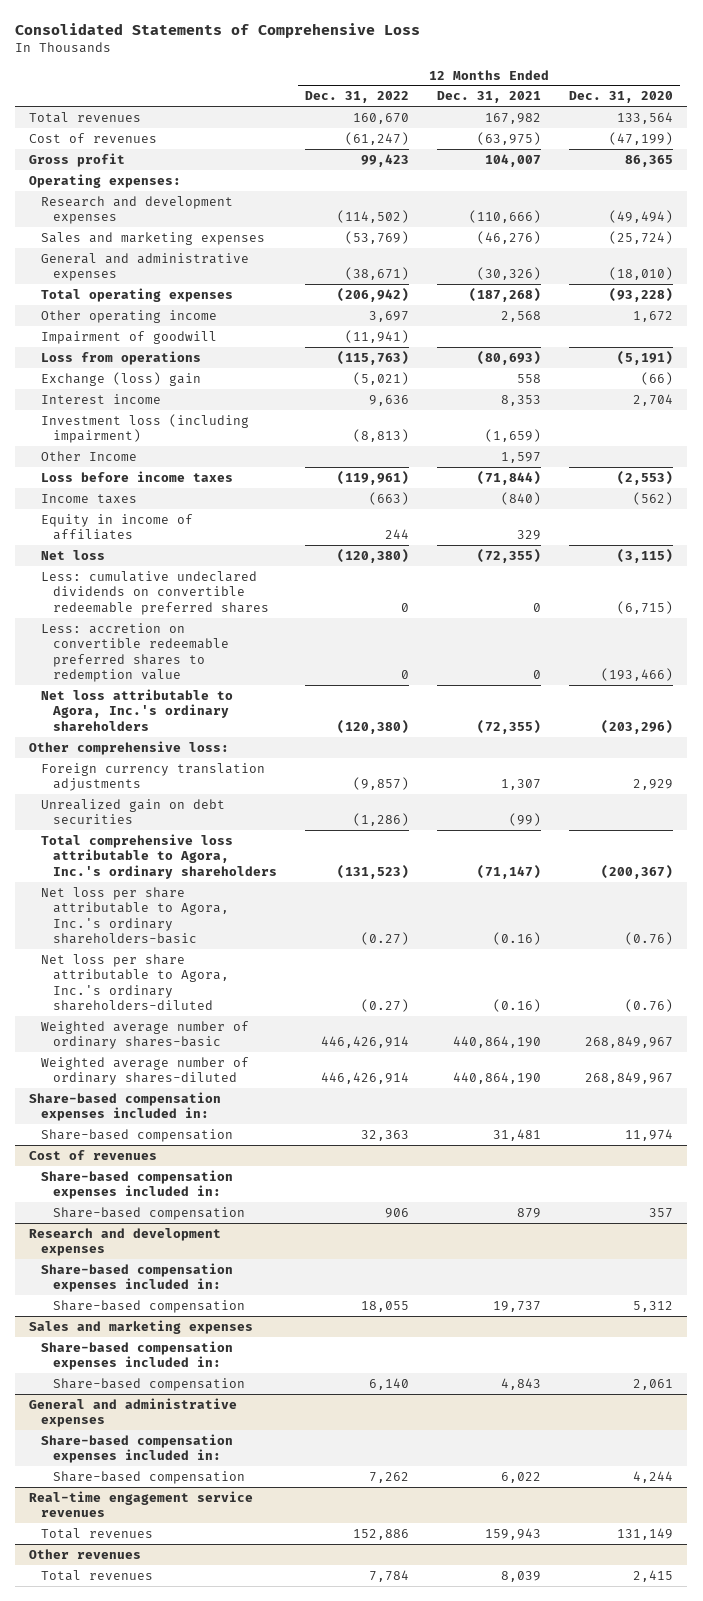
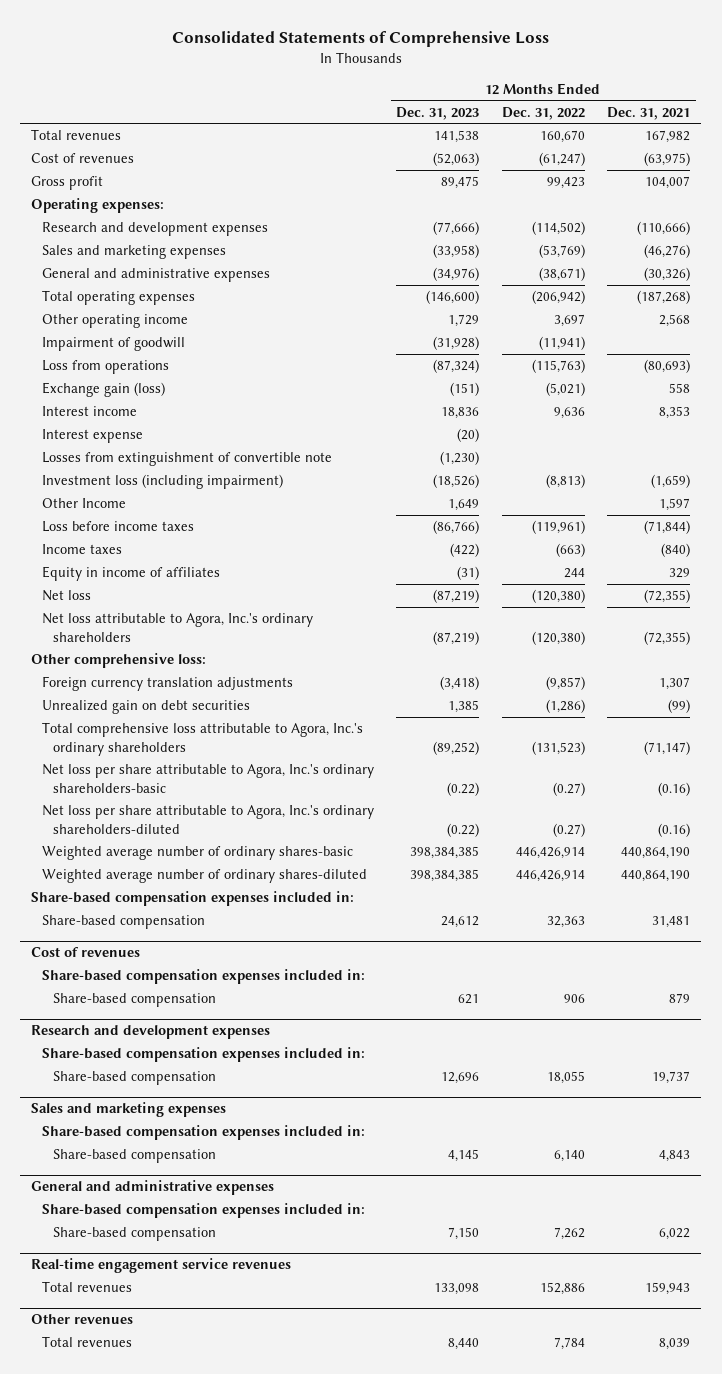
- | 12 Months Ended Dec. 31, 2022 | 12 Months Ended Dec. 31, 2021 | 12 Months Ended Dec. 31, 2020
+ | 12 Months Ended Dec. 31, 2023 | 12 Months Ended Dec. 31, 2022 | 12 Months Ended Dec. 31, 2021
- Exchange (loss) gain | (5,021) | 558 | (66)
+ Exchange gain (loss) | (151) | (5,021) | 558
+ Interest expense | (20) | |
+ Losses from extinguishment of convertible note | (1,230) | |
- Less: cumulative undeclared dividends on convertible redeemable preferred shares | 0 | 0 | (6,715)
- Less: accretion on convertible redeemable preferred shares to redemption value | 0 | 0 | (193,466)

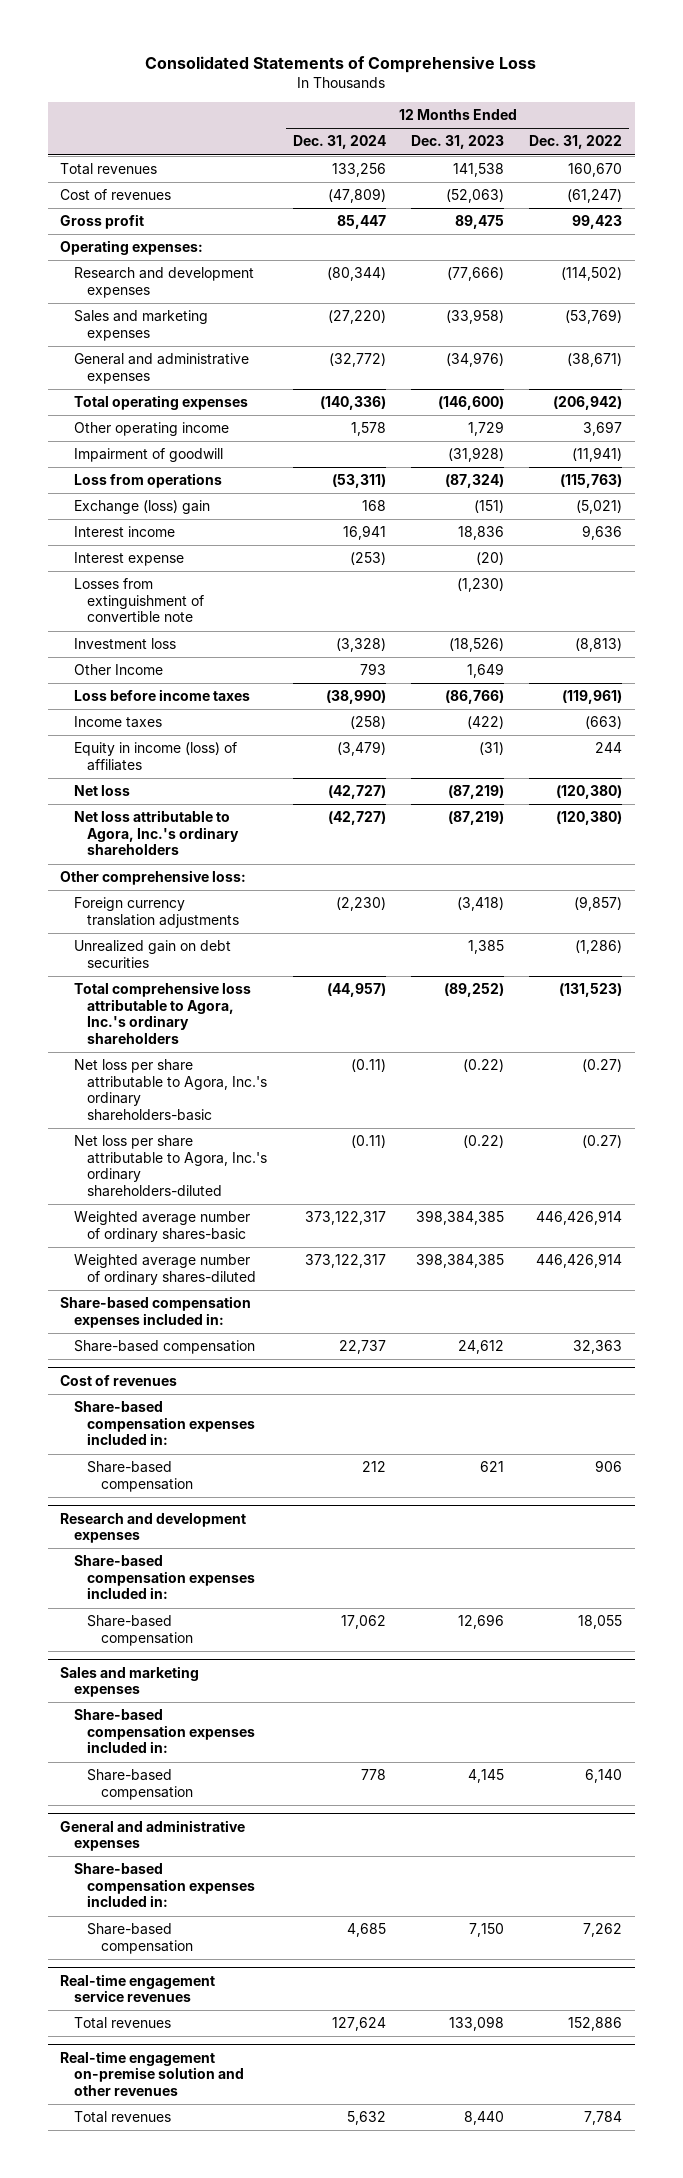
- | 12 Months Ended Dec. 31, 2023 | 12 Months Ended Dec. 31, 2022 | 12 Months Ended Dec. 31, 2021
+ | 12 Months Ended Dec. 31, 2024 | 12 Months Ended Dec. 31, 2023 | 12 Months Ended Dec. 31, 2022
- Exchange gain (loss) | (151) | (5,021) | 558
+ Exchange (loss) gain | 168 | (151) | (5,021)
- Investment loss (including impairment) | (18,526) | (8,813) | (1,659)
+ Investment loss | (3,328) | (18,526) | (8,813)
- Equity in income of affiliates | (31) | 244 | 329
+ Equity in income (loss) of affiliates | (3,479) | (31) | 244
- Other revenues
+ Real-time engagement on-premise solution and other revenues

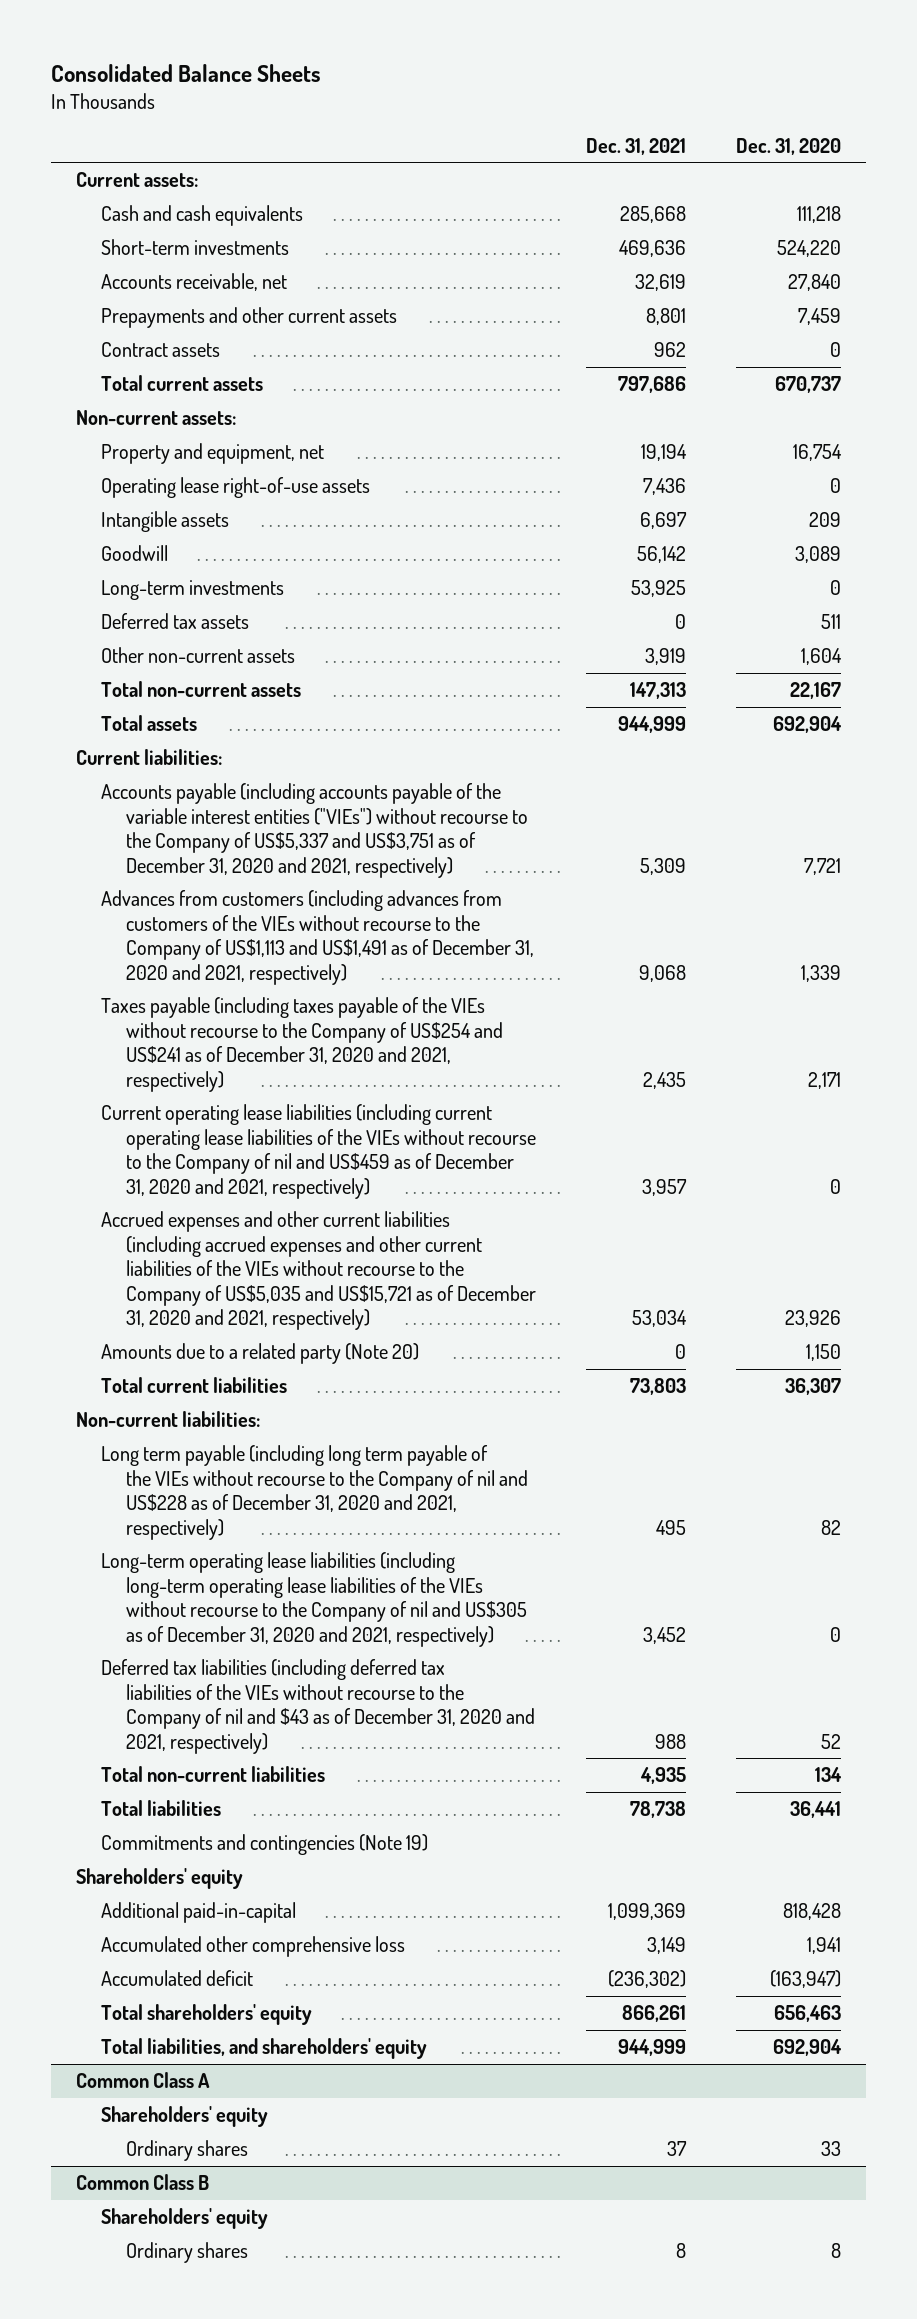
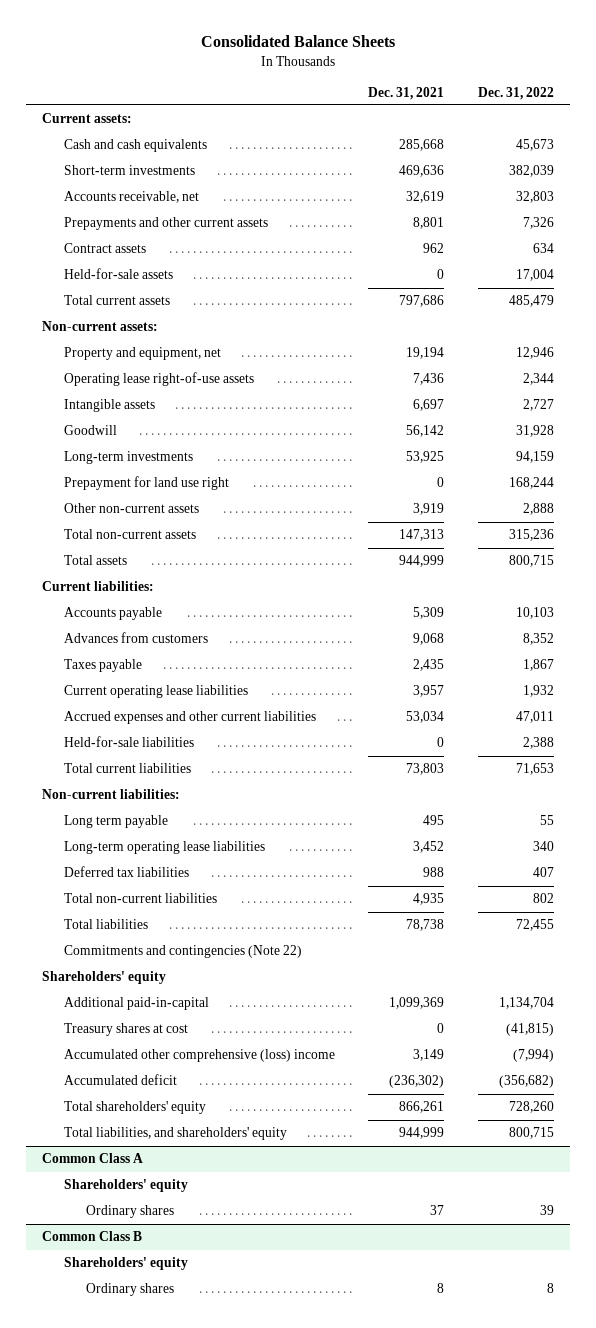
- | Dec. 31, 2021 | Dec. 31, 2020
+ | Dec. 31, 2021 | Dec. 31, 2022
+ Held-for-sale assets | 0 | 17,004
- Deferred tax assets | 0 | 511
+ Prepayment for land use right | 0 | 168,244
- Accounts payable (including accounts payable of the variable interest entities ("VIEs") without recourse to the Company of US$5,337 and US$3,751 as of December 31, 2020 and 2021, respectively) | 5,309 | 7,721
- Advances from customers (including advances from customers of the VIEs without recourse to the Company of US$1,113 and US$1,491 as of December 31, 2020 and 2021, respectively) | 9,068 | 1,339
- Taxes payable (including taxes payable of the VIEs without recourse to the Company of US$254 and US$241 as of December 31, 2020 and 2021, respectively) | 2,435 | 2,171
- Current operating lease liabilities (including current operating lease liabilities of the VIEs without recourse to the Company of nil and US$459 as of December 31, 2020 and 2021, respectively) | 3,957 | 0
- Accrued expenses and other current liabilities (including accrued expenses and other current liabilities of the VIEs without recourse to the Company of US$5,035 and US$15,721 as of December 31, 2020 and 2021, respectively) | 53,034 | 23,926
- Amounts due to a related party (Note 20) | 0 | 1,150
+ Accounts payable | 5,309 | 10,103
+ Advances from customers | 9,068 | 8,352
+ Taxes payable | 2,435 | 1,867
+ Current operating lease liabilities | 3,957 | 1,932
+ Accrued expenses and other current liabilities | 53,034 | 47,011
+ Held-for-sale liabilities | 0 | 2,388
- Long term payable (including long term payable of the VIEs without recourse to the Company of nil and US$228 as of December 31, 2020 and 2021, respectively) | 495 | 82
- Long-term operating lease liabilities (including long-term operating lease liabilities of the VIEs without recourse to the Company of nil and US$305 as of December 31, 2020 and 2021, respectively) | 3,452 | 0
- Deferred tax liabilities (including deferred tax liabilities of the VIEs without recourse to the Company of nil and $43 as of December 31, 2020 and 2021, respectively) | 988 | 52
+ Long term payable | 495 | 55
+ Long-term operating lease liabilities | 3,452 | 340
+ Deferred tax liabilities | 988 | 407
- Commitments and contingencies (Note 19)
+ Commitments and contingencies (Note 22)
- Accumulated other comprehensive loss | 3,149 | 1,941
+ Treasury shares at cost | 0 | (41,815)
+ Accumulated other comprehensive (loss) income | 3,149 | (7,994)

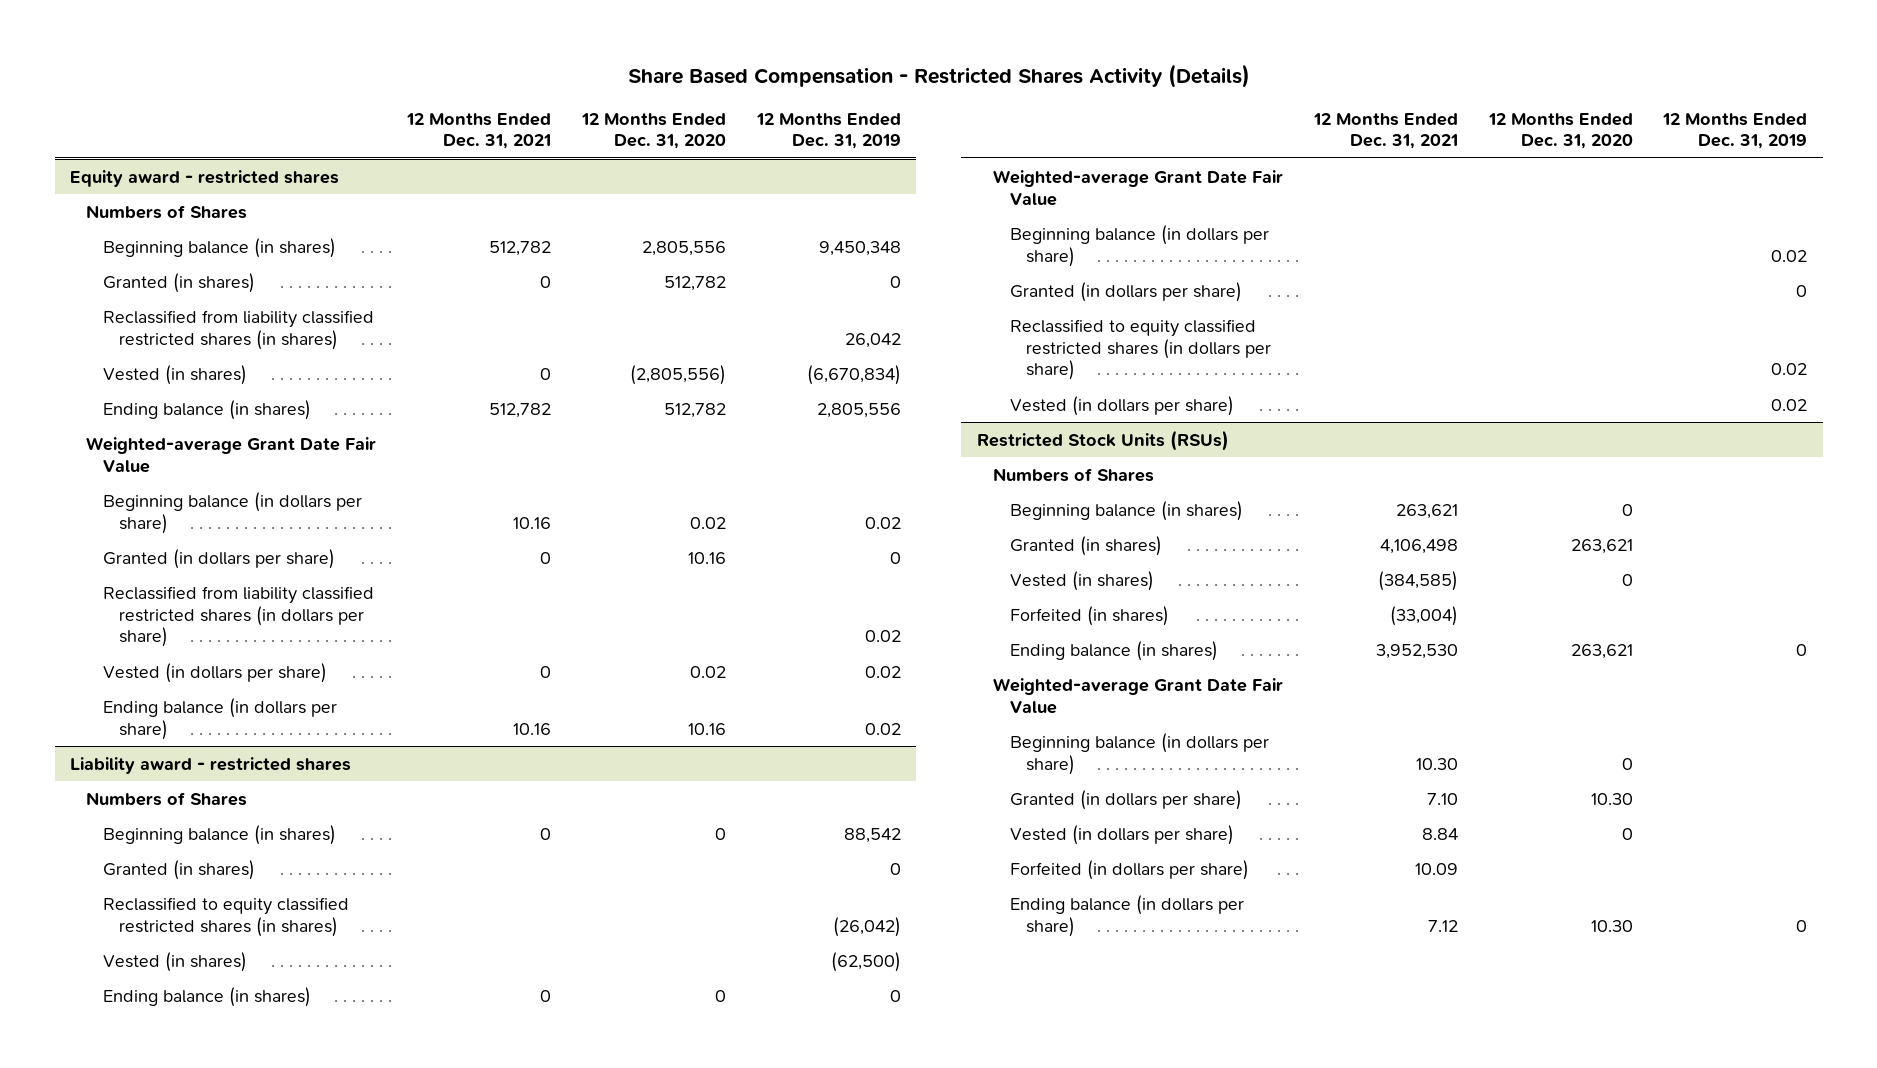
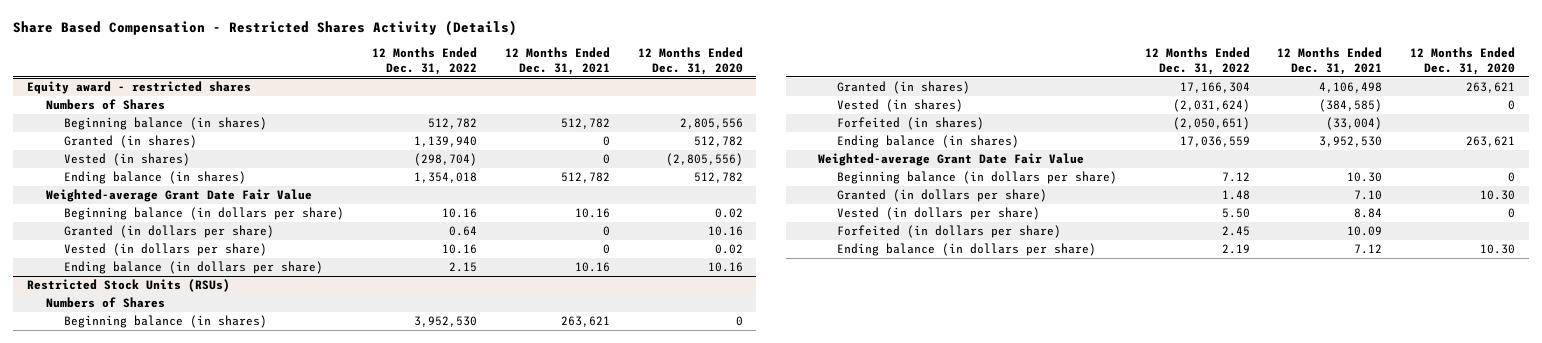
- | 12 Months Ended Dec. 31, 2021 | 12 Months Ended Dec. 31, 2020 | 12 Months Ended Dec. 31, 2019
+ | 12 Months Ended Dec. 31, 2022 | 12 Months Ended Dec. 31, 2021 | 12 Months Ended Dec. 31, 2020
@ Equity award - restricted shares
- Reclassified from liability classified restricted shares (in shares) | | | 26,042
- Reclassified from liability classified restricted shares (in dollars per share) | | | 0.02
- Liability award - restricted shares
- Numbers of Shares
- Beginning balance (in shares) | 0 | 0 | 88,542
- Granted (in shares) | | | 0
- Reclassified to equity classified restricted shares (in shares) | | | (26,042)
- Vested (in shares) | | | (62,500)
- Ending balance (in shares) | 0 | 0 | 0
- Weighted-average Grant Date Fair Value
- Beginning balance (in dollars per share) | | | 0.02
- Granted (in dollars per share) | | | 0
- Reclassified to equity classified restricted shares (in dollars per share) | | | 0.02
- Vested (in dollars per share) | | | 0.02

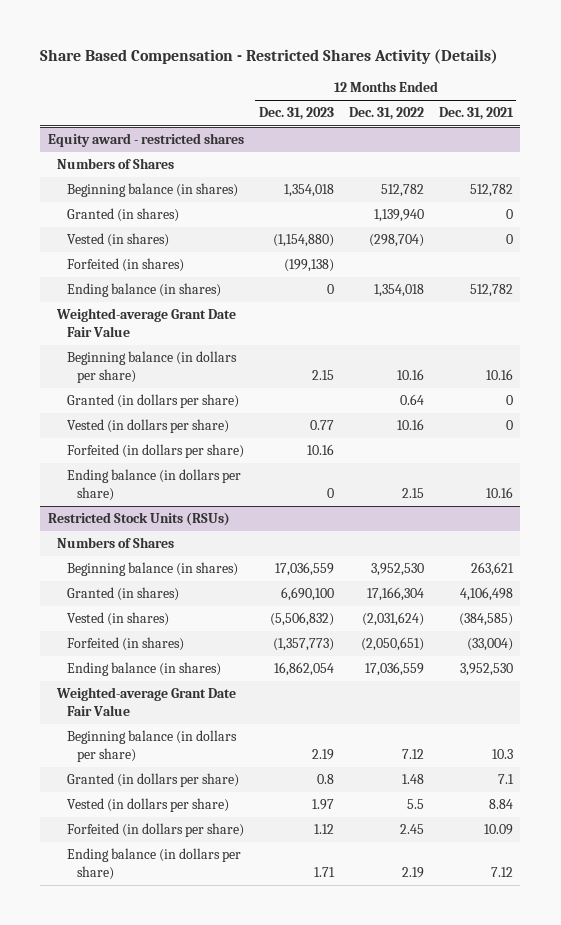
- | 12 Months Ended Dec. 31, 2022 | 12 Months Ended Dec. 31, 2021 | 12 Months Ended Dec. 31, 2020
+ | 12 Months Ended Dec. 31, 2023 | 12 Months Ended Dec. 31, 2022 | 12 Months Ended Dec. 31, 2021
@ Equity award - restricted shares
+ Forfeited (in shares) | (199,138) | |
+ Forfeited (in dollars per share) | 10.16 | |
@ Restricted Stock Units (RSUs)
- Beginning balance (in dollars per share) | 7.12 | 10.30 | 0
- Granted (in dollars per share) | 1.48 | 7.10 | 10.30
- Vested (in dollars per share) | 5.50 | 8.84 | 0
+ Beginning balance (in dollars per share) | 2.19 | 7.12 | 10.3
+ Granted (in dollars per share) | 0.8 | 1.48 | 7.1
+ Vested (in dollars per share) | 1.97 | 5.5 | 8.84

